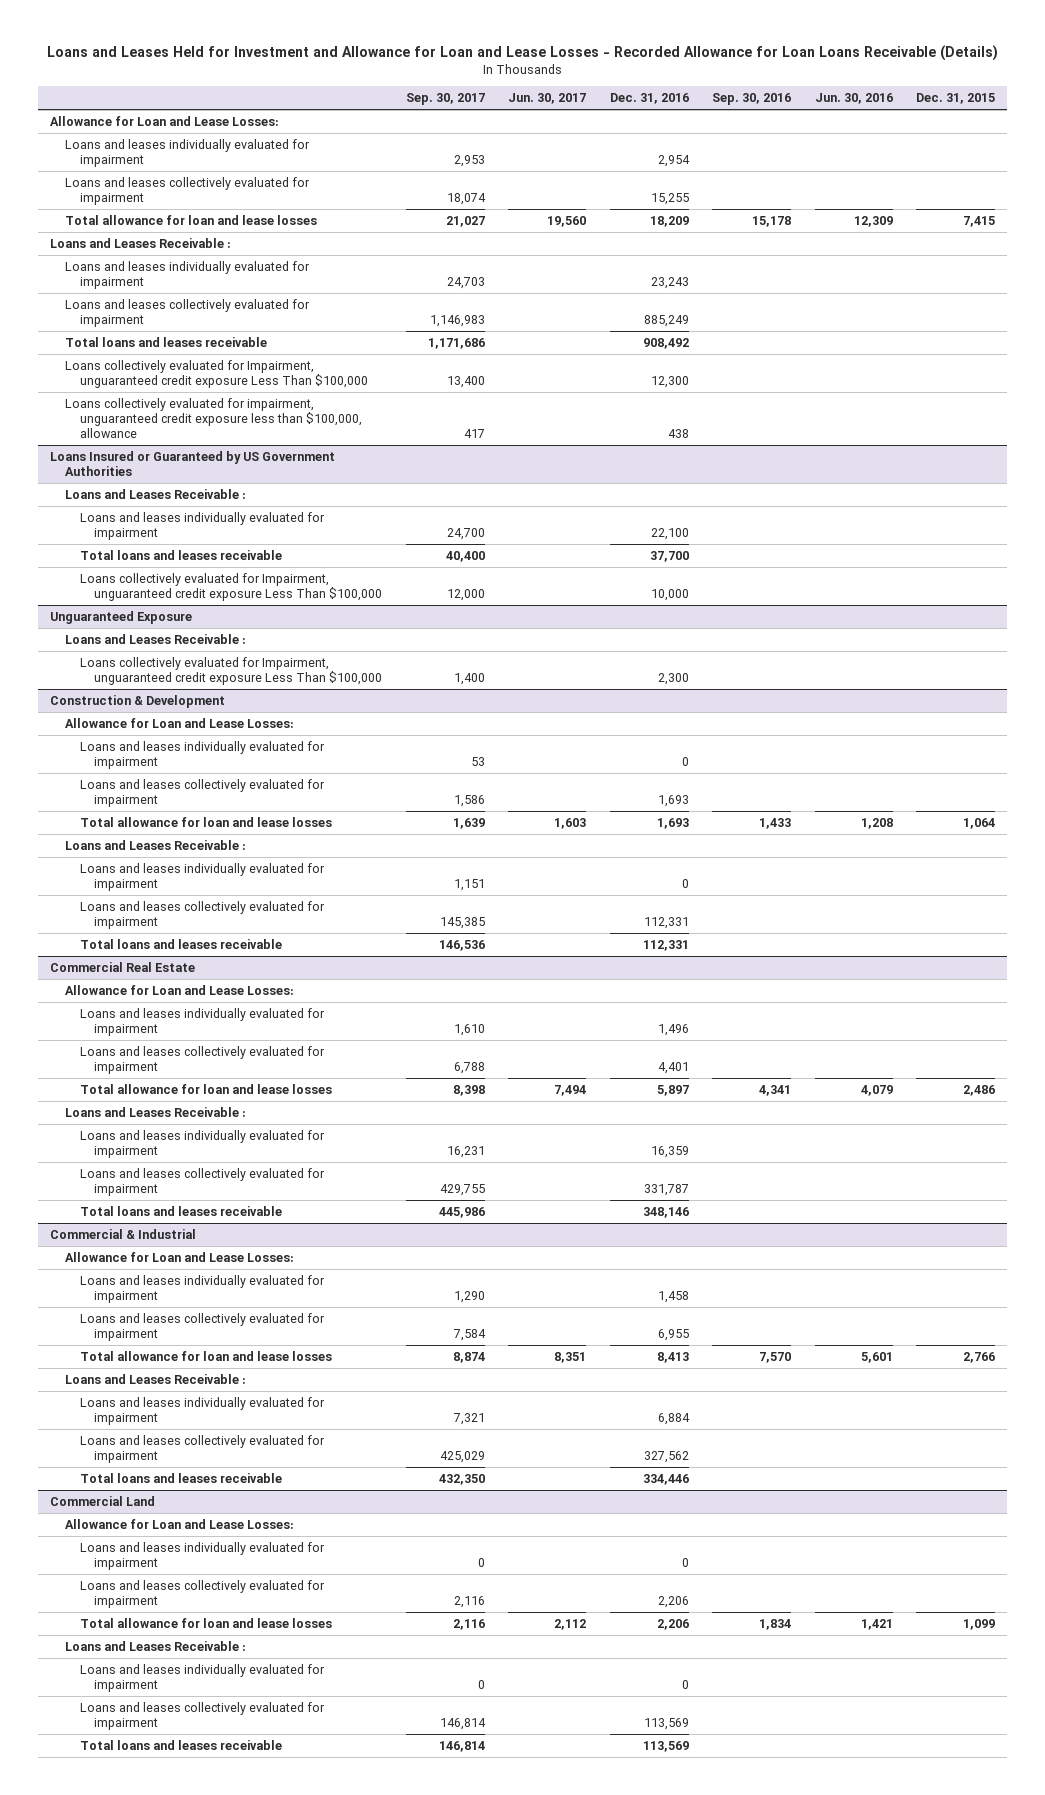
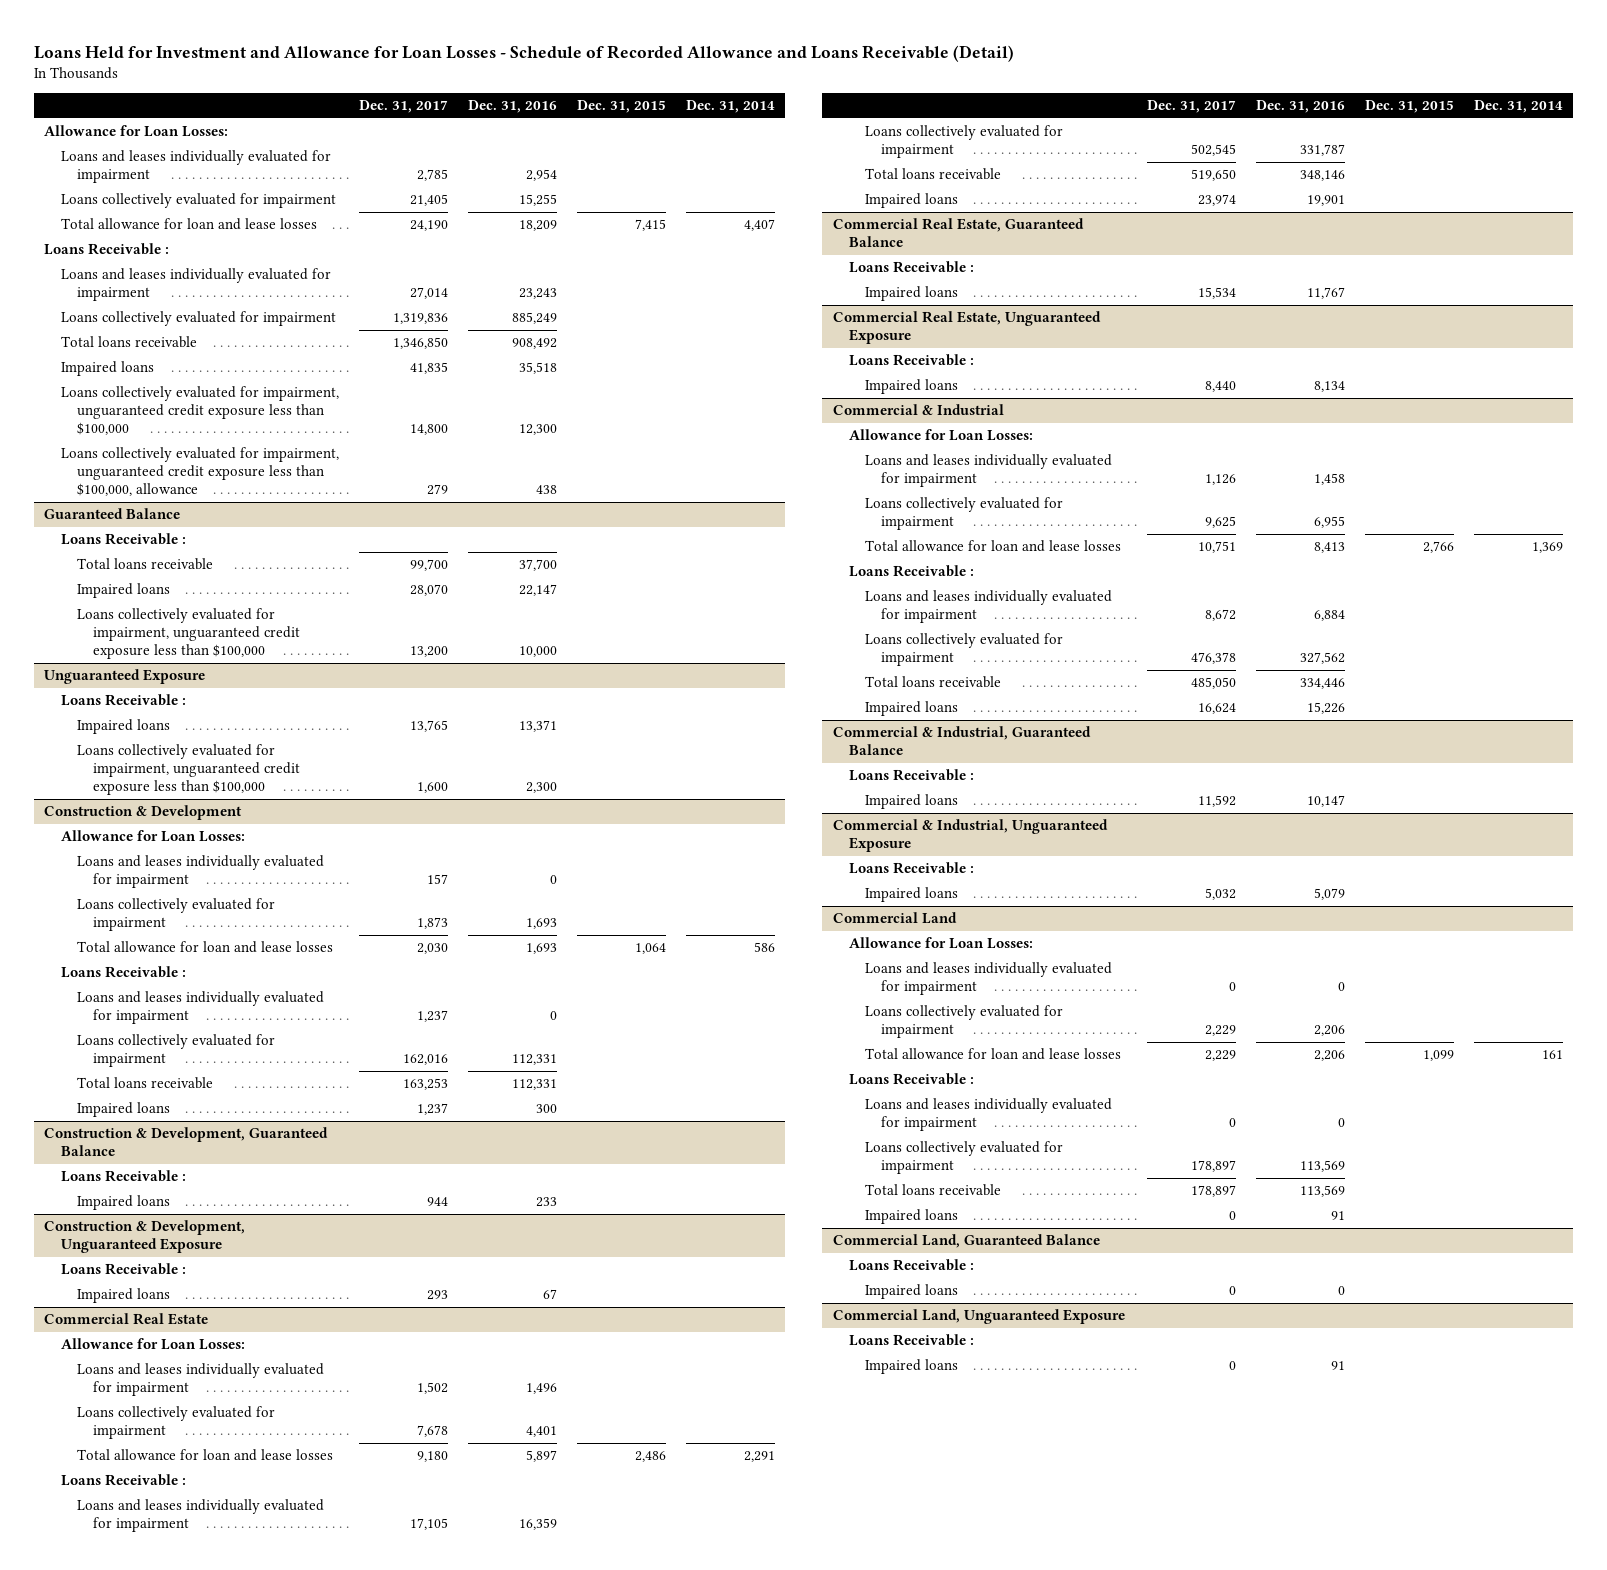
- Loans and Leases Held for Investment and Allowance for Loan and Lease Losses - Recorded Allowance for Loan Loans Receivable (Details)
+ Loans Held for Investment and Allowance for Loan Losses - Schedule of Recorded Allowance and Loans Receivable (Detail)
- | Sep. 30, 2017 | Jun. 30, 2017 | Dec. 31, 2016 | Sep. 30, 2016 | Jun. 30, 2016 | Dec. 31, 2015
+ | Dec. 31, 2017 | Dec. 31, 2016 | Dec. 31, 2015 | Dec. 31, 2014
- Allowance for Loan and Lease Losses:
+ Allowance for Loan Losses:
- Loans and leases collectively evaluated for impairment | 18,074 | | 15,255 | | |
+ Loans collectively evaluated for impairment | 21,405 | 15,255 | |
- Loans and Leases Receivable :
+ Loans Receivable :
- Loans and leases collectively evaluated for impairment | 1,146,983 | | 885,249 | | |
- Total loans and leases receivable | 1,171,686 | | 908,492 | | |
- Loans collectively evaluated for Impairment, unguaranteed credit exposure Less Than $100,000 | 13,400 | | 12,300 | | |
+ Loans collectively evaluated for impairment | 1,319,836 | 885,249 | |
+ Total loans receivable | 1,346,850 | 908,492 | |
+ Impaired loans | 41,835 | 35,518 | |
+ Loans collectively evaluated for impairment, unguaranteed credit exposure less than $100,000 | 14,800 | 12,300 | |
- Loans Insured or Guaranteed by US Government Authorities
- Loans and Leases Receivable :
- Loans and leases individually evaluated for impairment | 24,700 | | 22,100 | | |
- Total loans and leases receivable | 40,400 | | 37,700 | | |
- Loans collectively evaluated for Impairment, unguaranteed credit exposure Less Than $100,000 | 12,000 | | 10,000 | | |
+ Guaranteed Balance
+ Loans Receivable :
+ Total loans receivable | 99,700 | 37,700 | |
+ Impaired loans | 28,070 | 22,147 | |
+ Loans collectively evaluated for impairment, unguaranteed credit exposure less than $100,000 | 13,200 | 10,000 | |
@ Unguaranteed Exposure
- Loans and Leases Receivable :
- Loans collectively evaluated for Impairment, unguaranteed credit exposure Less Than $100,000 | 1,400 | | 2,300 | | |
+ Loans Receivable :
+ Impaired loans | 13,765 | 13,371 | |
+ Loans collectively evaluated for impairment, unguaranteed credit exposure less than $100,000 | 1,600 | 2,300 | |
@ Construction & Development
- Allowance for Loan and Lease Losses:
+ Allowance for Loan Losses:
- Loans and leases collectively evaluated for impairment | 1,586 | | 1,693 | | |
+ Loans collectively evaluated for impairment | 1,873 | 1,693 | |
- Loans and Leases Receivable :
+ Loans Receivable :
- Loans and leases collectively evaluated for impairment | 145,385 | | 112,331 | | |
- Total loans and leases receivable | 146,536 | | 112,331 | | |
+ Loans collectively evaluated for impairment | 162,016 | 112,331 | |
+ Total loans receivable | 163,253 | 112,331 | |
+ Impaired loans | 1,237 | 300 | |
+ Construction & Development, Guaranteed Balance
+ Loans Receivable :
+ Impaired loans | 944 | 233 | |
+ Construction & Development, Unguaranteed Exposure
+ Loans Receivable :
+ Impaired loans | 293 | 67 | |
@ Commercial Real Estate
- Allowance for Loan and Lease Losses:
+ Allowance for Loan Losses:
- Loans and leases collectively evaluated for impairment | 6,788 | | 4,401 | | |
+ Loans collectively evaluated for impairment | 7,678 | 4,401 | |
- Loans and Leases Receivable :
+ Loans Receivable :
- Loans and leases collectively evaluated for impairment | 429,755 | | 331,787 | | |
- Total loans and leases receivable | 445,986 | | 348,146 | | |
+ Loans collectively evaluated for impairment | 502,545 | 331,787 | |
+ Total loans receivable | 519,650 | 348,146 | |
+ Impaired loans | 23,974 | 19,901 | |
+ Commercial Real Estate, Guaranteed Balance
+ Loans Receivable :
+ Impaired loans | 15,534 | 11,767 | |
+ Commercial Real Estate, Unguaranteed Exposure
+ Loans Receivable :
+ Impaired loans | 8,440 | 8,134 | |
@ Commercial & Industrial
- Allowance for Loan and Lease Losses:
+ Allowance for Loan Losses:
- Loans and leases collectively evaluated for impairment | 7,584 | | 6,955 | | |
+ Loans collectively evaluated for impairment | 9,625 | 6,955 | |
- Loans and Leases Receivable :
+ Loans Receivable :
- Loans and leases collectively evaluated for impairment | 425,029 | | 327,562 | | |
- Total loans and leases receivable | 432,350 | | 334,446 | | |
+ Loans collectively evaluated for impairment | 476,378 | 327,562 | |
+ Total loans receivable | 485,050 | 334,446 | |
+ Impaired loans | 16,624 | 15,226 | |
+ Commercial & Industrial, Guaranteed Balance
+ Loans Receivable :
+ Impaired loans | 11,592 | 10,147 | |
+ Commercial & Industrial, Unguaranteed Exposure
+ Loans Receivable :
+ Impaired loans | 5,032 | 5,079 | |
@ Commercial Land
- Allowance for Loan and Lease Losses:
+ Allowance for Loan Losses:
- Loans and leases collectively evaluated for impairment | 2,116 | | 2,206 | | |
+ Loans collectively evaluated for impairment | 2,229 | 2,206 | |
- Loans and Leases Receivable :
+ Loans Receivable :
- Loans and leases collectively evaluated for impairment | 146,814 | | 113,569 | | |
- Total loans and leases receivable | 146,814 | | 113,569 | | |
+ Loans collectively evaluated for impairment | 178,897 | 113,569 | |
+ Total loans receivable | 178,897 | 113,569 | |
+ Impaired loans | 0 | 91 | |
+ Commercial Land, Guaranteed Balance
+ Loans Receivable :
+ Impaired loans | 0 | 0 | |
+ Commercial Land, Unguaranteed Exposure
+ Loans Receivable :
+ Impaired loans | 0 | 91 | |

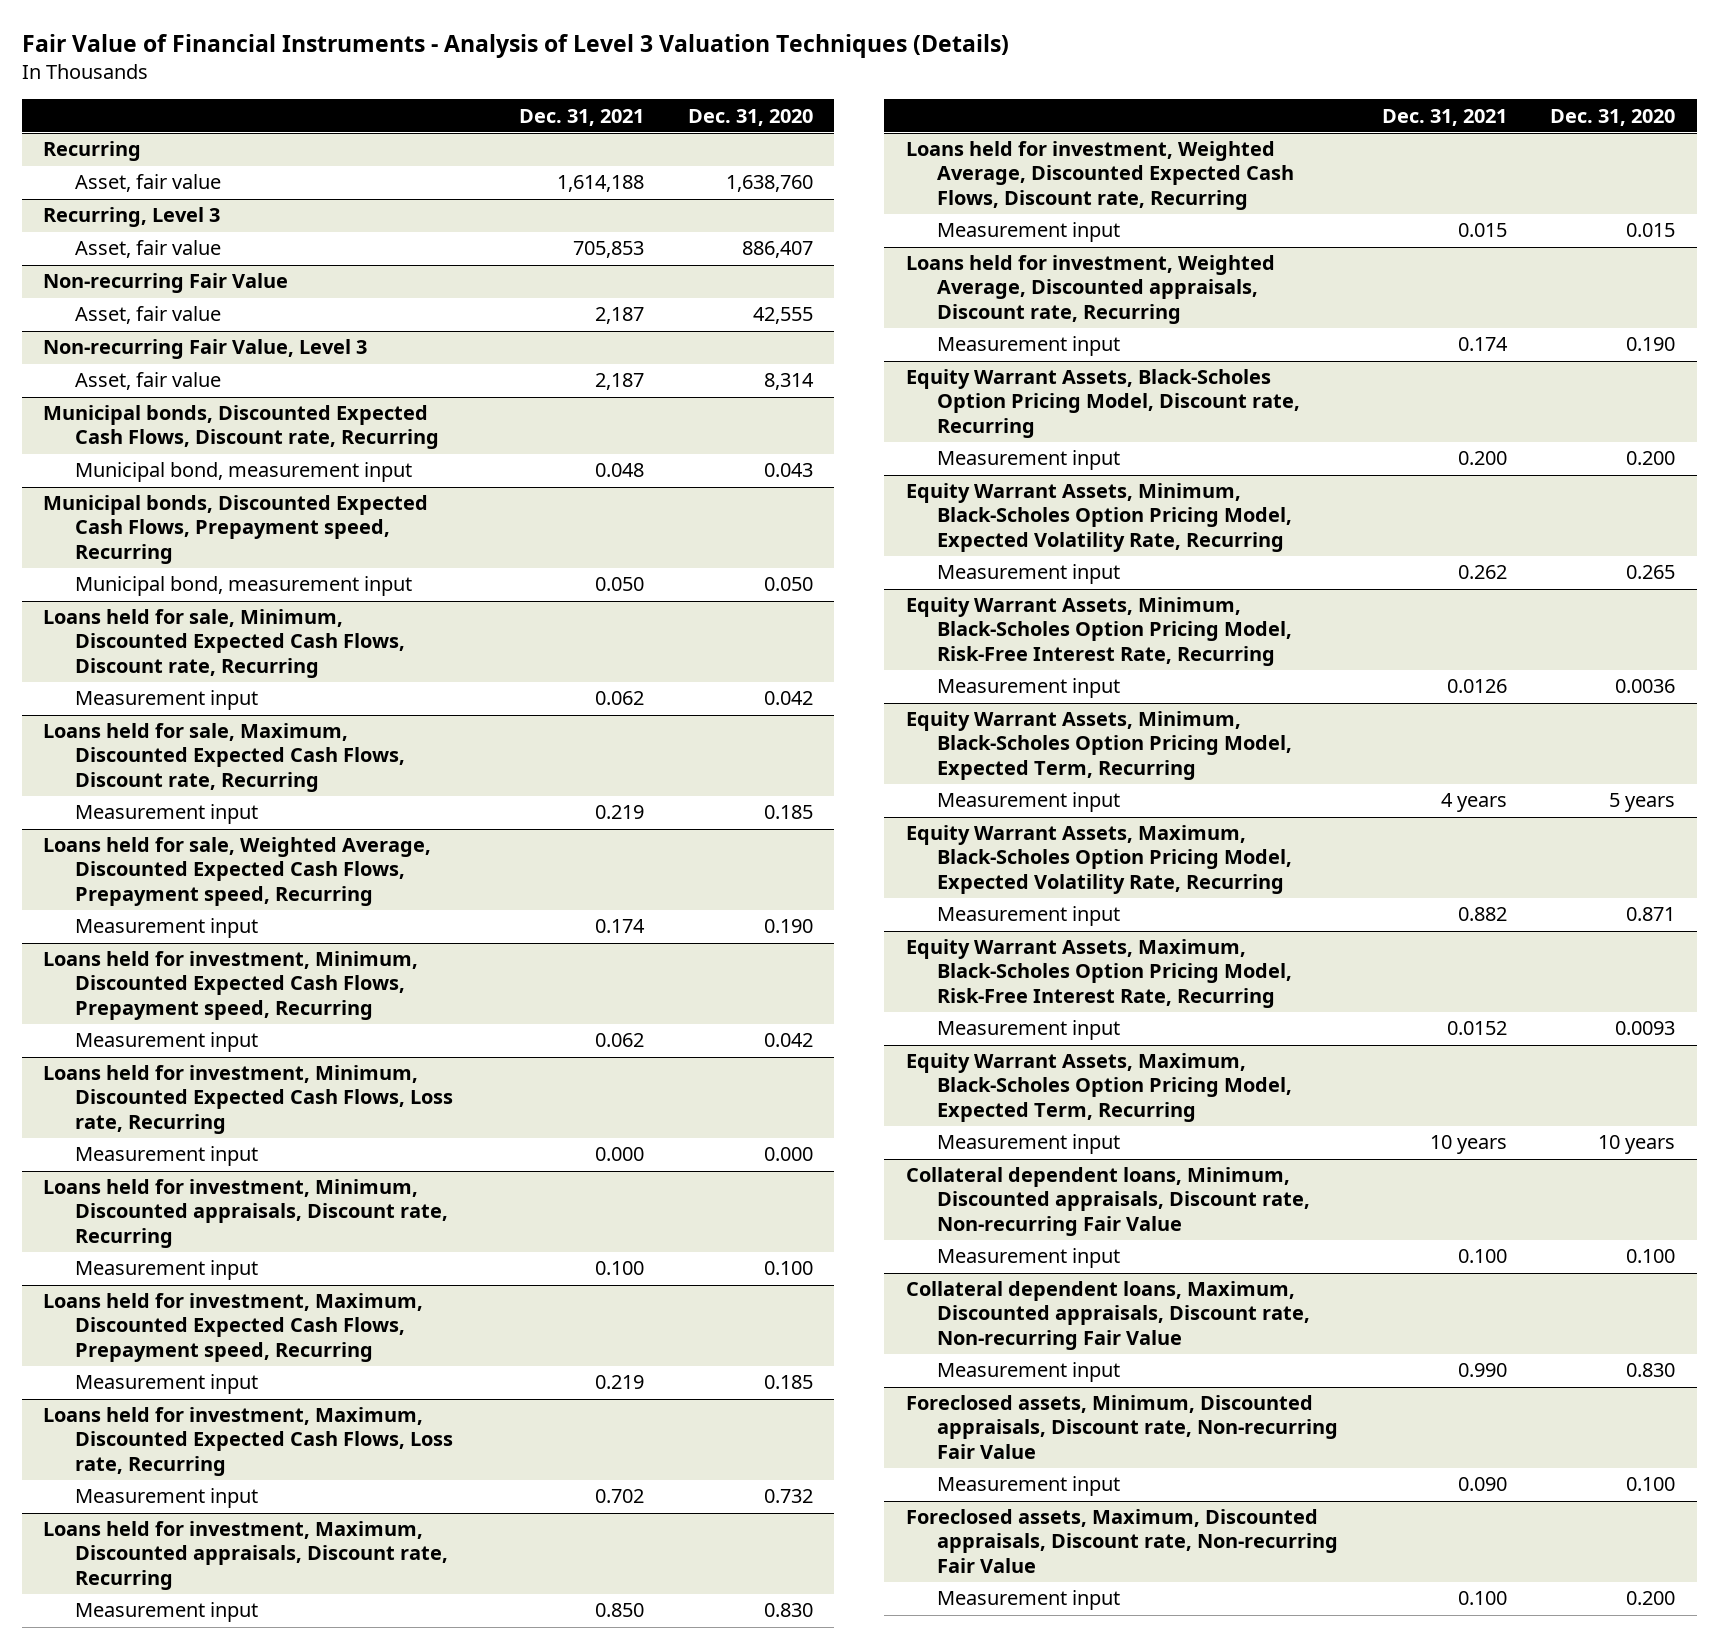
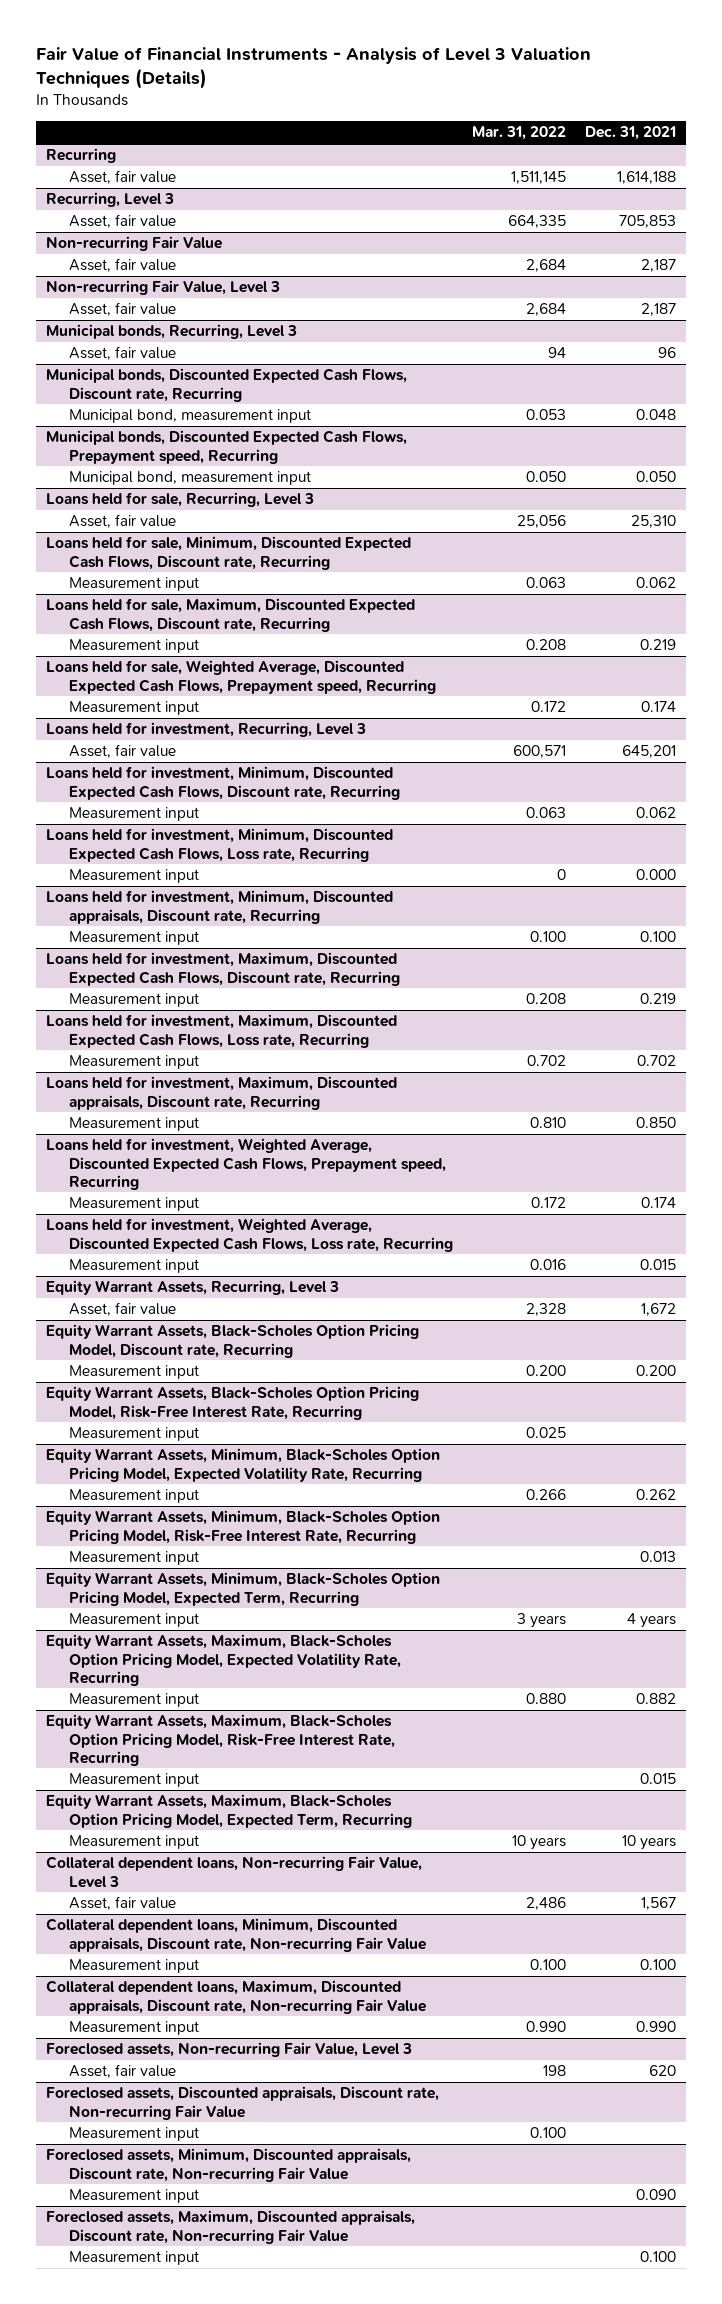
- | Dec. 31, 2021 | Dec. 31, 2020
+ | Mar. 31, 2022 | Dec. 31, 2021
+ Municipal bonds, Recurring, Level 3
+ Asset, fair value | 94 | 96
+ Loans held for sale, Recurring, Level 3
+ Asset, fair value | 25,056 | 25,310
- Loans held for investment, Minimum, Discounted Expected Cash Flows, Prepayment speed, Recurring
+ Loans held for investment, Recurring, Level 3
+ Asset, fair value | 600,571 | 645,201
+ Loans held for investment, Minimum, Discounted Expected Cash Flows, Discount rate, Recurring
- Loans held for investment, Maximum, Discounted Expected Cash Flows, Prepayment speed, Recurring
+ Loans held for investment, Maximum, Discounted Expected Cash Flows, Discount rate, Recurring
- Loans held for investment, Weighted Average, Discounted Expected Cash Flows, Discount rate, Recurring
- Measurement input | 0.015 | 0.015
- Loans held for investment, Weighted Average, Discounted appraisals, Discount rate, Recurring
+ Loans held for investment, Weighted Average, Discounted Expected Cash Flows, Prepayment speed, Recurring
+ Loans held for investment, Weighted Average, Discounted Expected Cash Flows, Loss rate, Recurring
+ Measurement input | 0.016 | 0.015
+ Equity Warrant Assets, Recurring, Level 3
+ Asset, fair value | 2,328 | 1,672
+ Equity Warrant Assets, Black-Scholes Option Pricing Model, Risk-Free Interest Rate, Recurring
+ Measurement input | 0.025 |
@ Equity Warrant Assets, Minimum, Black-Scholes Option Pricing Model, Risk-Free Interest Rate, Recurring
- Measurement input | 0.0126 | 0.0036
+ Measurement input | | 0.013
@ Equity Warrant Assets, Maximum, Black-Scholes Option Pricing Model, Risk-Free Interest Rate, Recurring
- Measurement input | 0.0152 | 0.0093
+ Measurement input | | 0.015
+ Collateral dependent loans, Non-recurring Fair Value, Level 3
+ Asset, fair value | 2,486 | 1,567
+ Foreclosed assets, Non-recurring Fair Value, Level 3
+ Asset, fair value | 198 | 620
+ Foreclosed assets, Discounted appraisals, Discount rate, Non-recurring Fair Value
+ Measurement input | 0.100 |

